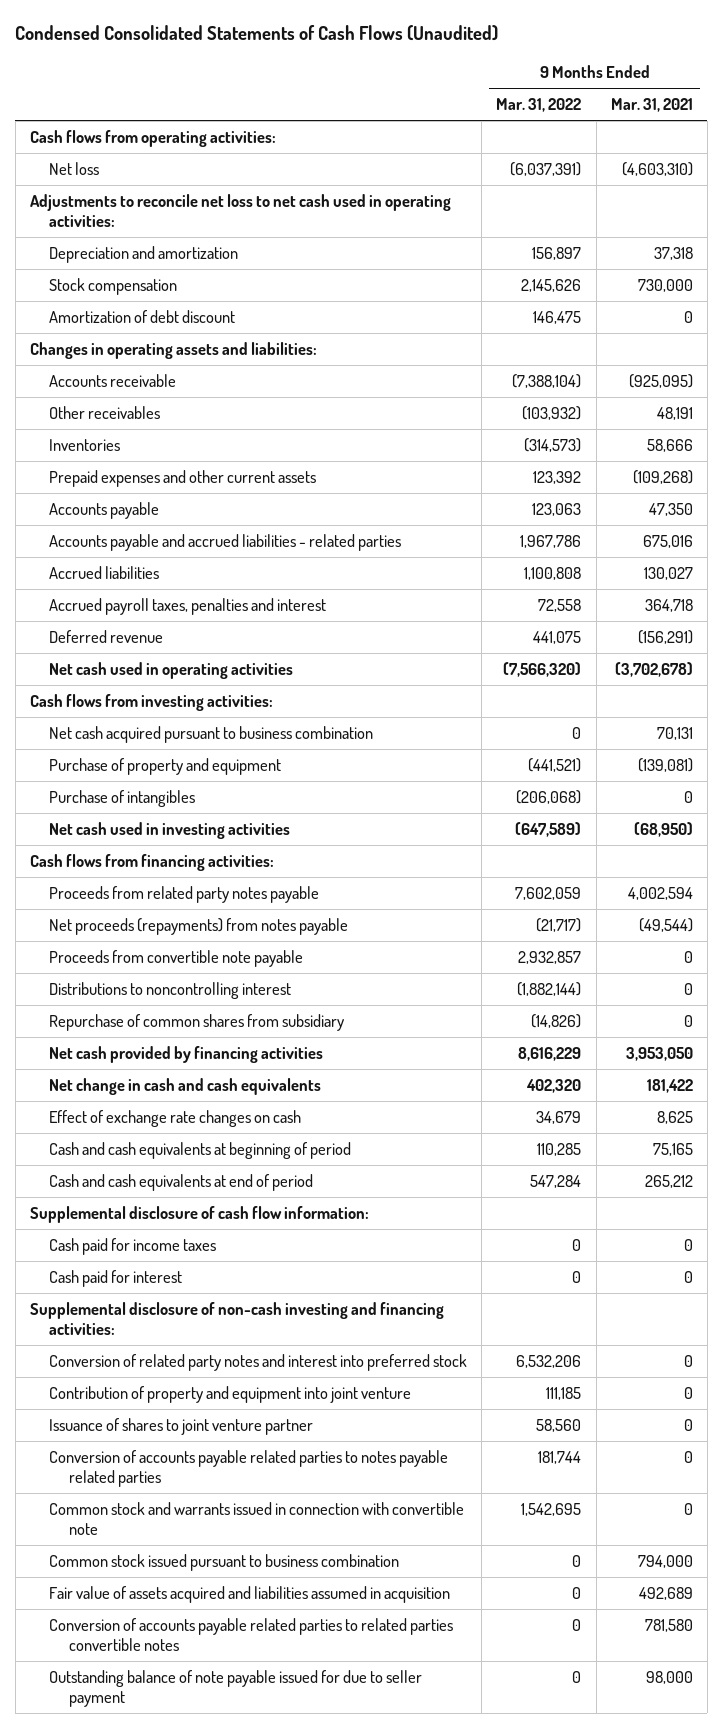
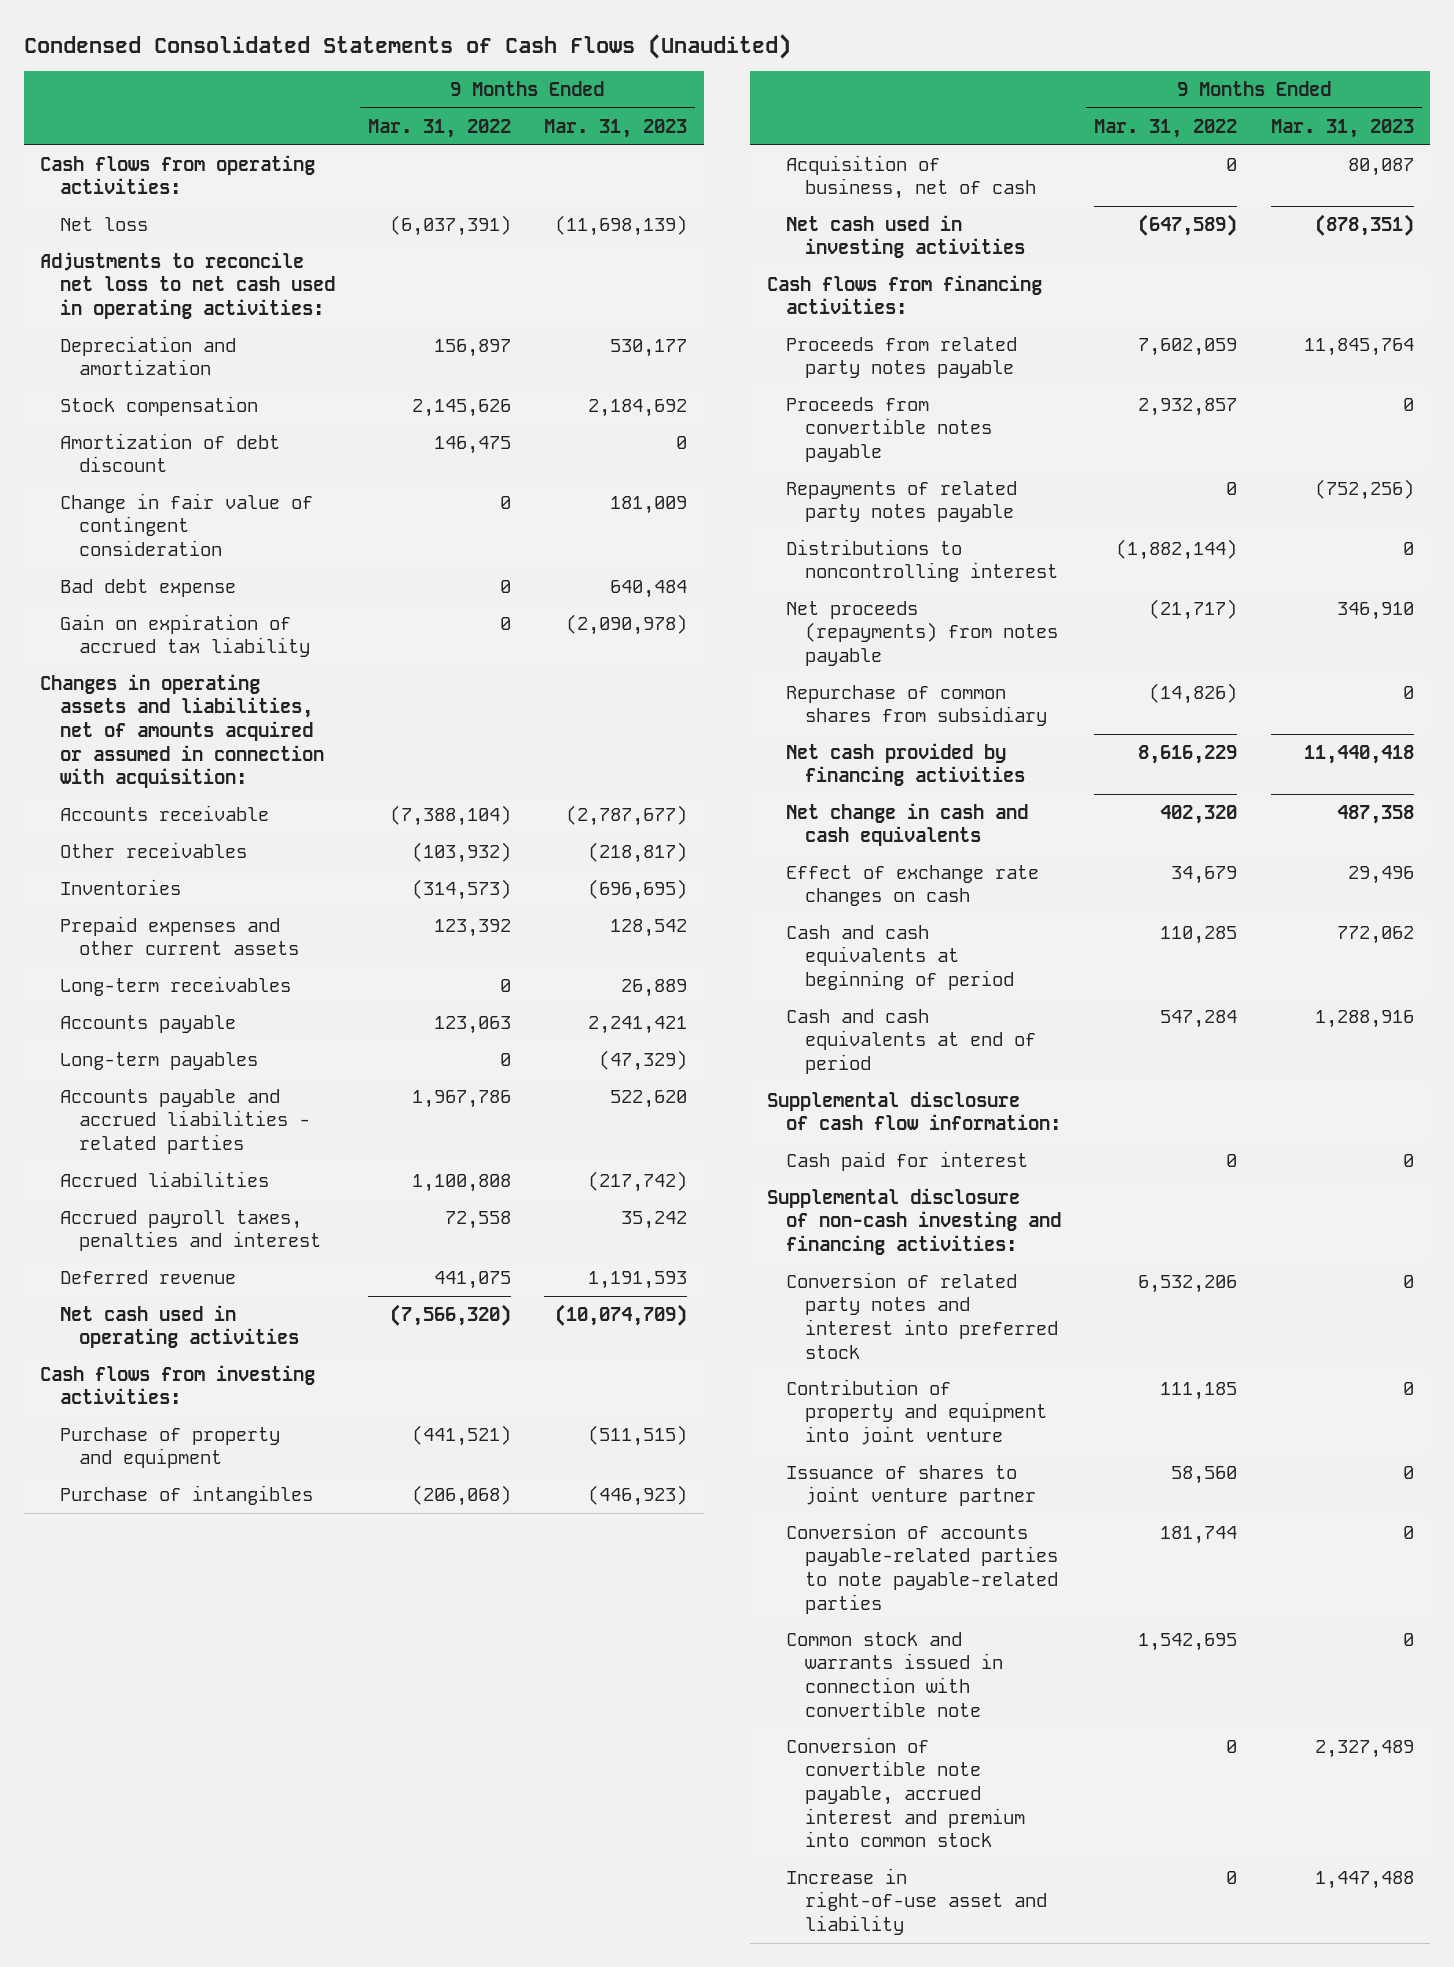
- | 9 Months Ended Mar. 31, 2022 | 9 Months Ended Mar. 31, 2021
+ | 9 Months Ended Mar. 31, 2022 | 9 Months Ended Mar. 31, 2023
- Changes in operating assets and liabilities:
+ Change in fair value of contingent consideration | 0 | 181,009
+ Bad debt expense | 0 | 640,484
+ Gain on expiration of accrued tax liability | 0 | (2,090,978)
+ Changes in operating assets and liabilities, net of amounts acquired or assumed in connection with acquisition:
+ Long-term receivables | 0 | 26,889
+ Long-term payables | 0 | (47,329)
- Net cash acquired pursuant to business combination | 0 | 70,131
+ Acquisition of business, net of cash | 0 | 80,087
- Proceeds from convertible note payable | 2,932,857 | 0
+ Proceeds from convertible notes payable | 2,932,857 | 0
+ Repayments of related party notes payable | 0 | (752,256)
moved down: Net proceeds (repayments) from notes payable | (21,717) | 346,910
- Cash paid for income taxes | 0 | 0
- Conversion of accounts payable related parties to notes payable related parties | 181,744 | 0
+ Conversion of accounts payable-related parties to note payable-related parties | 181,744 | 0
- Common stock issued pursuant to business combination | 0 | 794,000
- Fair value of assets acquired and liabilities assumed in acquisition | 0 | 492,689
- Conversion of accounts payable related parties to related parties convertible notes | 0 | 781,580
- Outstanding balance of note payable issued for due to seller payment | 0 | 98,000
+ Conversion of convertible note payable, accrued interest and premium into common stock | 0 | 2,327,489
+ Increase in right-of-use asset and liability | 0 | 1,447,488

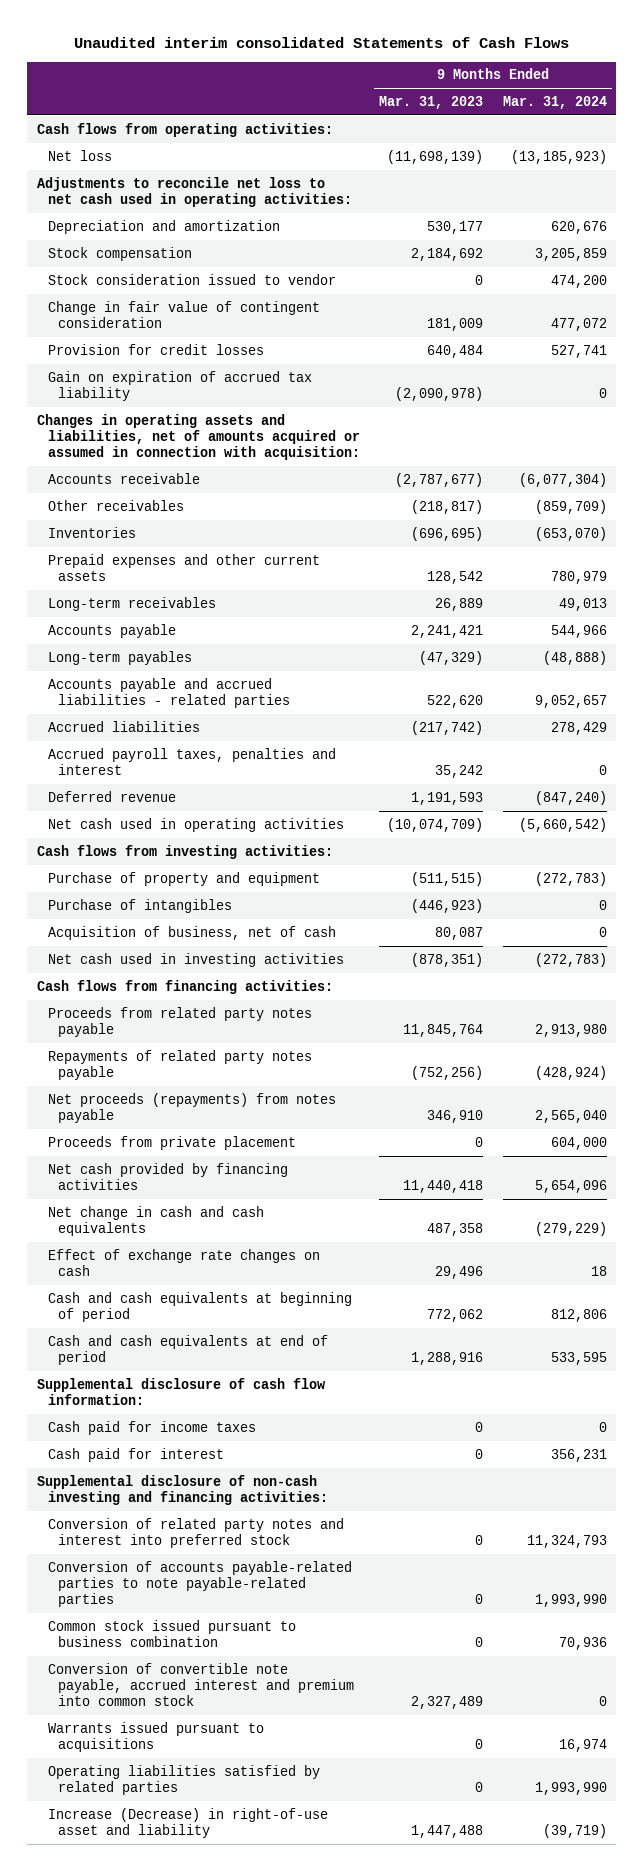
- Condensed Consolidated Statements of Cash Flows (Unaudited)
+ Unaudited interim consolidated Statements of Cash Flows
- | 9 Months Ended Mar. 31, 2022 | 9 Months Ended Mar. 31, 2023
+ | 9 Months Ended Mar. 31, 2023 | 9 Months Ended Mar. 31, 2024
- Amortization of debt discount | 146,475 | 0
+ Stock consideration issued to vendor | 0 | 474,200
- Bad debt expense | 0 | 640,484
+ Provision for credit losses | 640,484 | 527,741
- Proceeds from convertible notes payable | 2,932,857 | 0
- Distributions to noncontrolling interest | (1,882,144) | 0
- Repurchase of common shares from subsidiary | (14,826) | 0
+ Proceeds from private placement | 0 | 604,000
+ Cash paid for income taxes | 0 | 0
- Contribution of property and equipment into joint venture | 111,185 | 0
- Issuance of shares to joint venture partner | 58,560 | 0
- Common stock and warrants issued in connection with convertible note | 1,542,695 | 0
+ Common stock issued pursuant to business combination | 0 | 70,936
- Increase in right-of-use asset and liability | 0 | 1,447,488
+ Warrants issued pursuant to acquisitions | 0 | 16,974
+ Operating liabilities satisfied by related parties | 0 | 1,993,990
+ Increase (Decrease) in right-of-use asset and liability | 1,447,488 | (39,719)

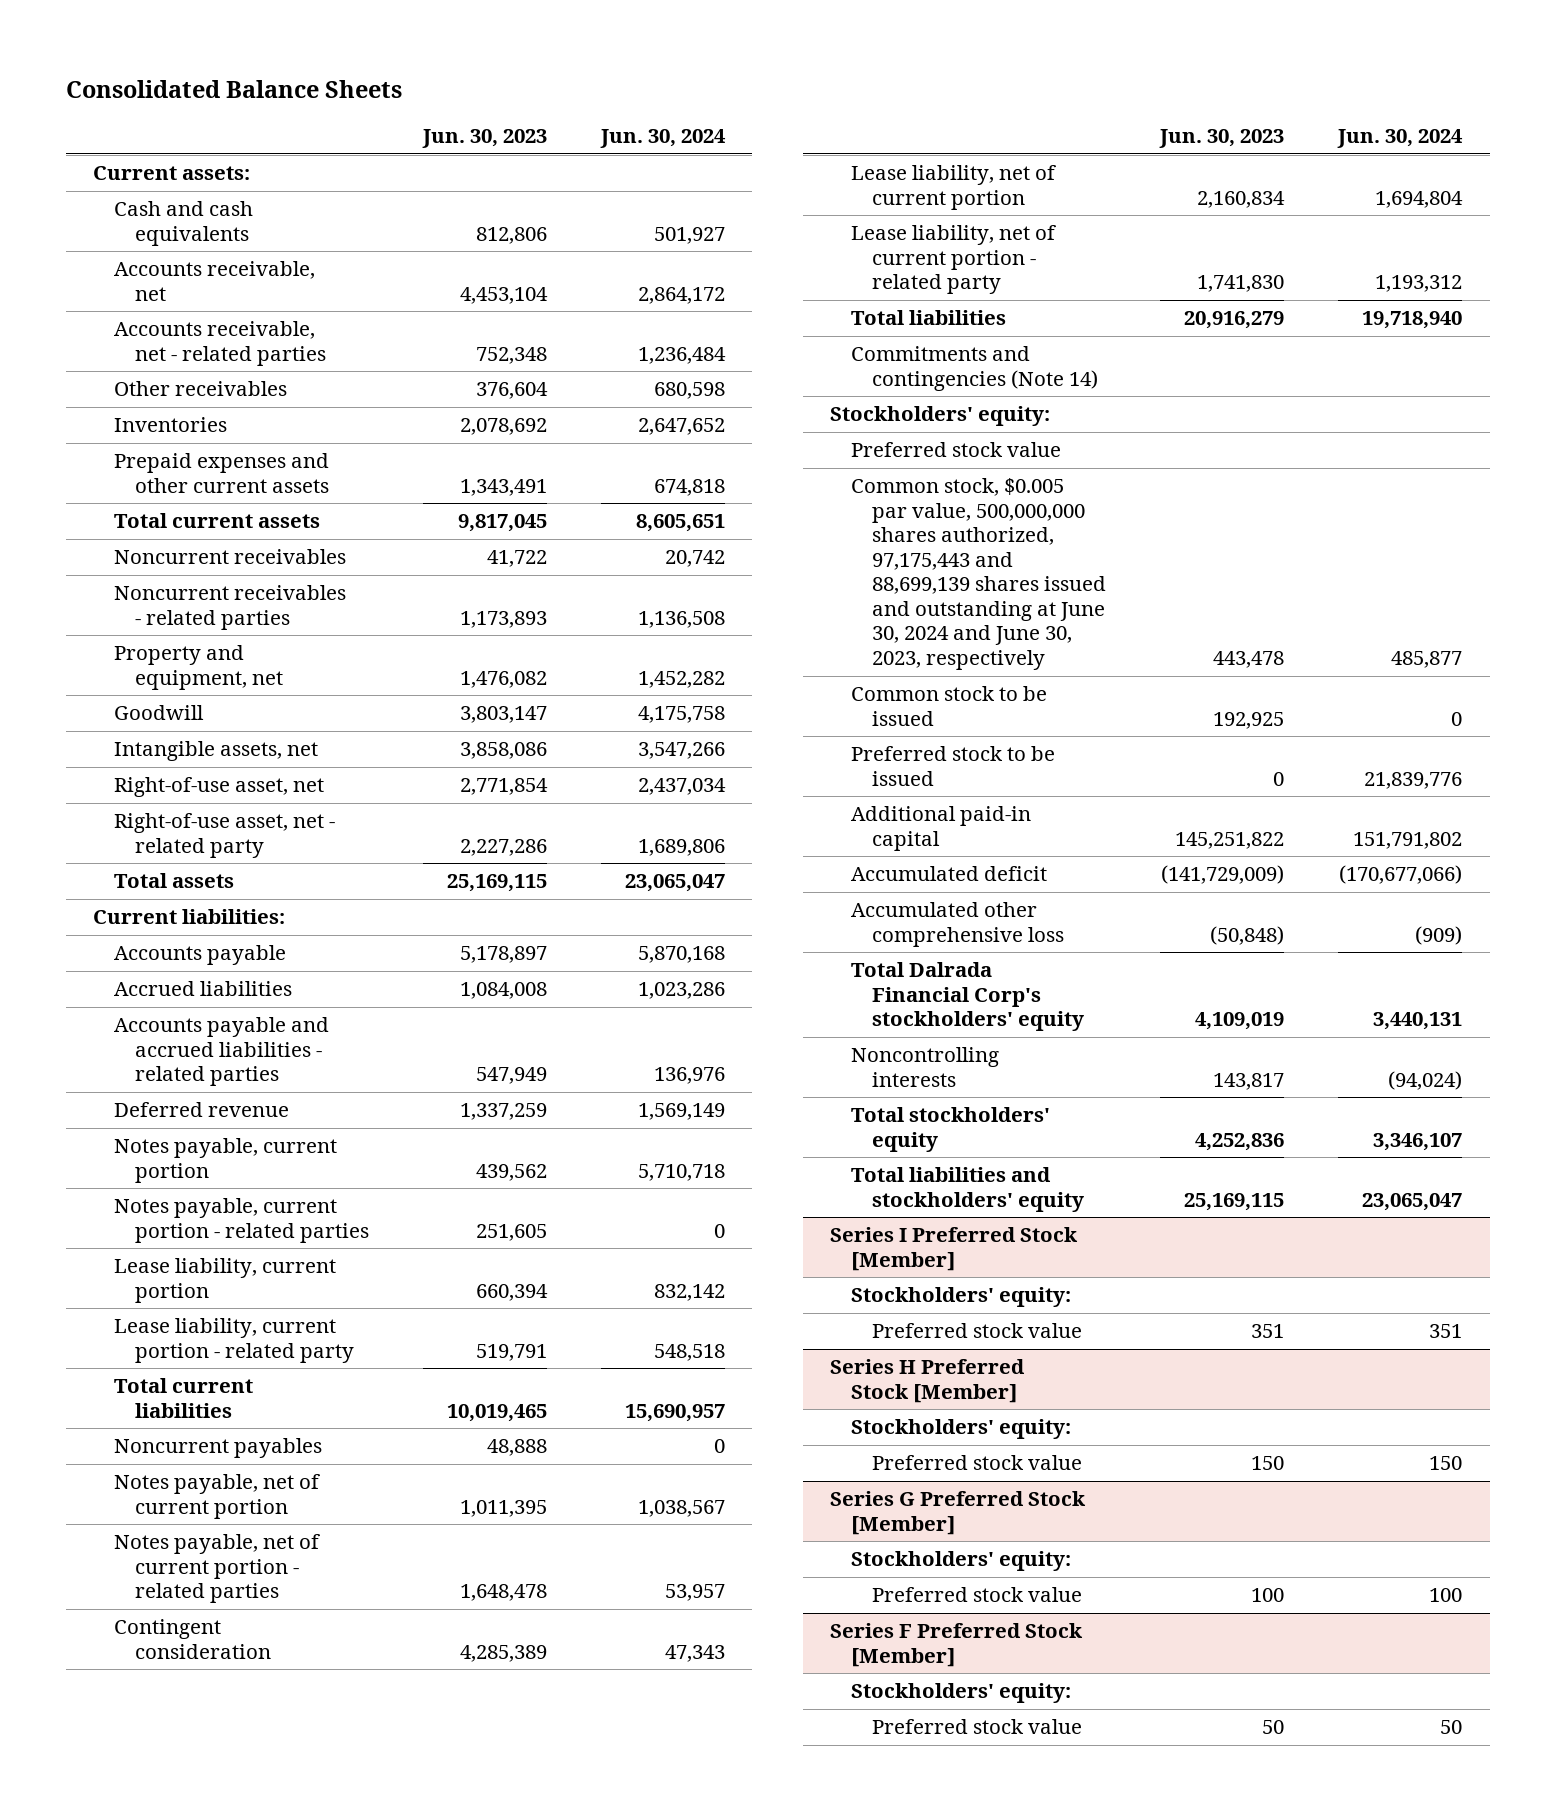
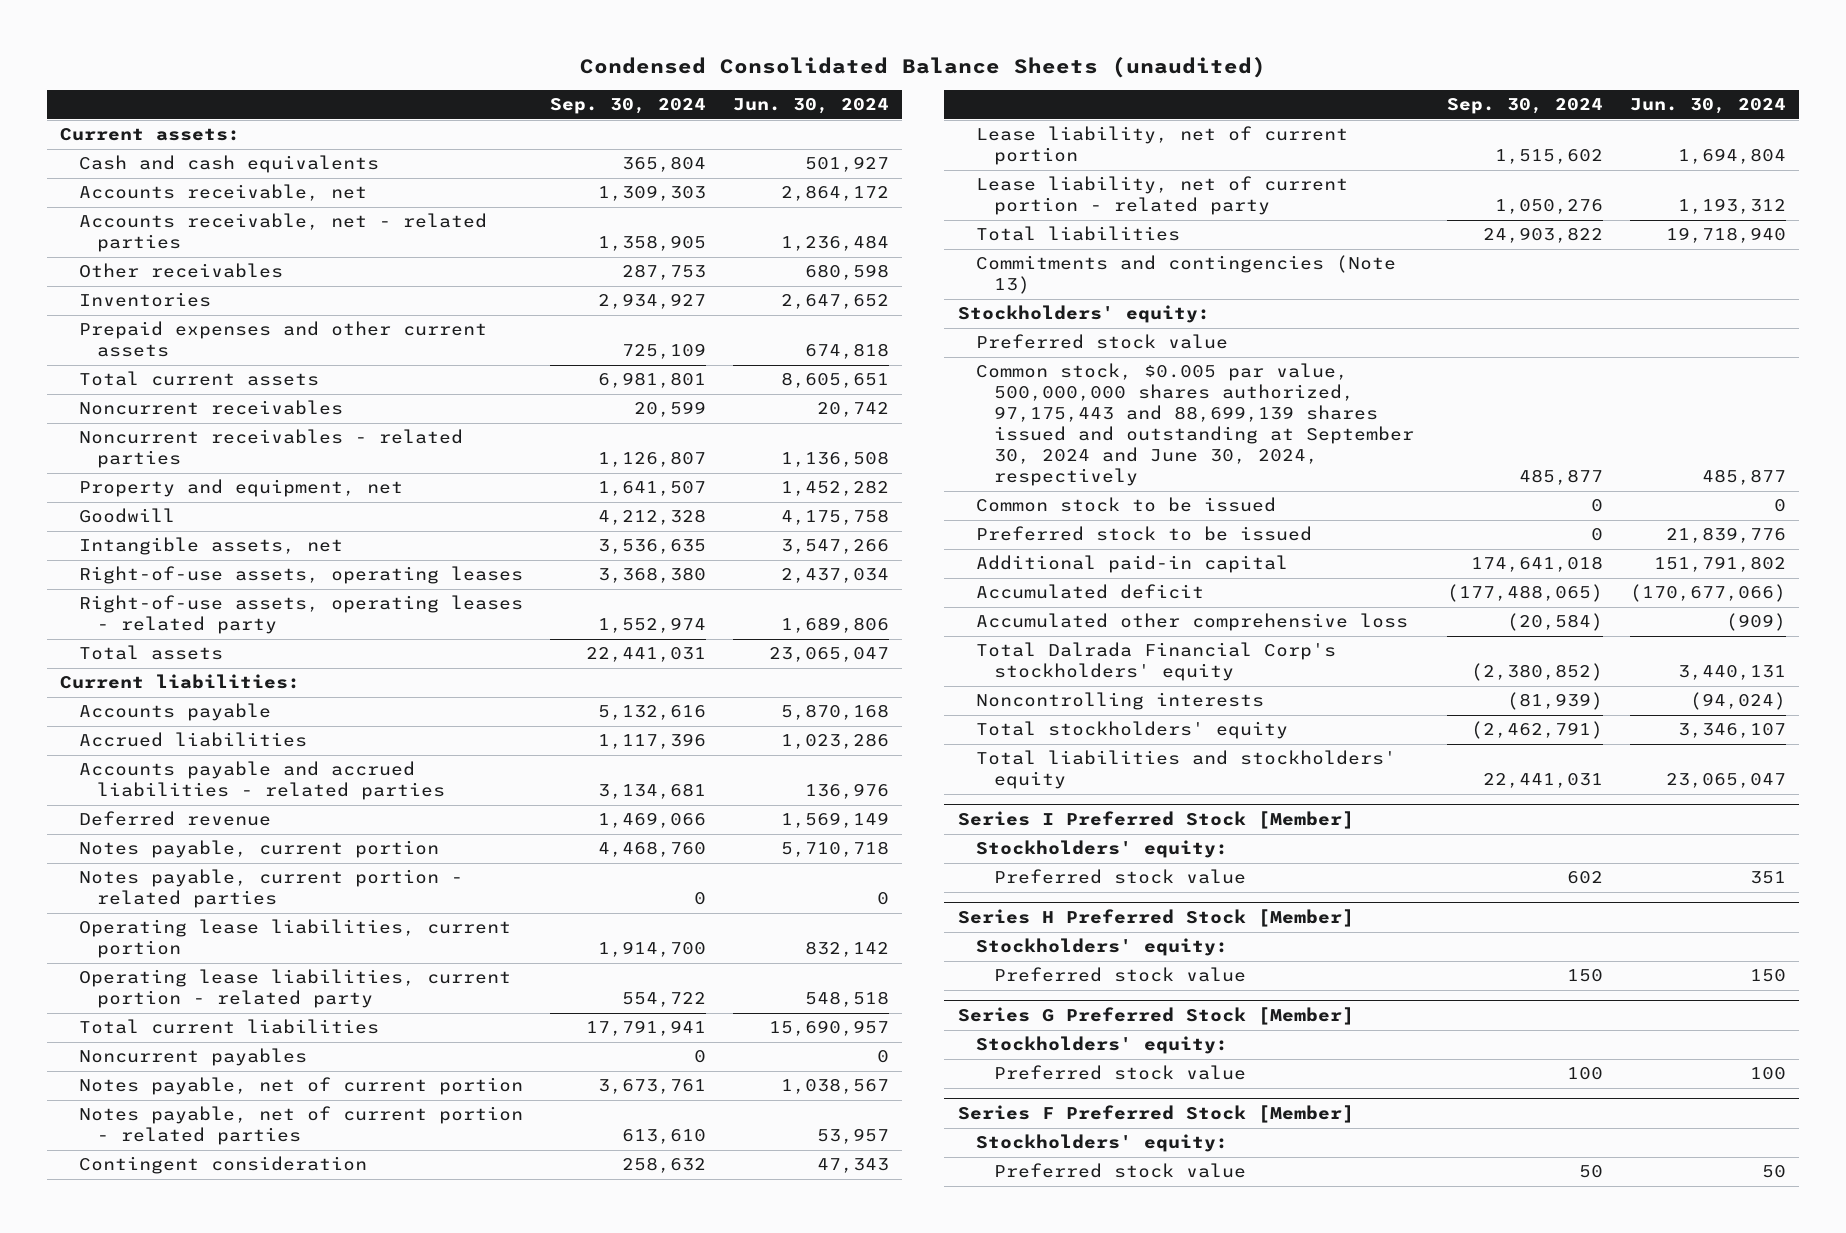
- Consolidated Balance Sheets
+ Condensed Consolidated Balance Sheets (unaudited)
- | Jun. 30, 2023 | Jun. 30, 2024
+ | Sep. 30, 2024 | Jun. 30, 2024
- Right-of-use asset, net | 2,771,854 | 2,437,034
- Right-of-use asset, net - related party | 2,227,286 | 1,689,806
+ Right-of-use assets, operating leases | 3,368,380 | 2,437,034
+ Right-of-use assets, operating leases - related party | 1,552,974 | 1,689,806
- Lease liability, current portion | 660,394 | 832,142
- Lease liability, current portion - related party | 519,791 | 548,518
+ Operating lease liabilities, current portion | 1,914,700 | 832,142
+ Operating lease liabilities, current portion - related party | 554,722 | 548,518
- Commitments and contingencies (Note 14)
+ Commitments and contingencies (Note 13)
- Common stock, $0.005 par value, 500,000,000 shares authorized, 97,175,443 and 88,699,139 shares issued and outstanding at June 30, 2024 and June 30, 2023, respectively | 443,478 | 485,877
+ Common stock, $0.005 par value, 500,000,000 shares authorized, 97,175,443 and 88,699,139 shares issued and outstanding at September 30, 2024 and June 30, 2024, respectively | 485,877 | 485,877

